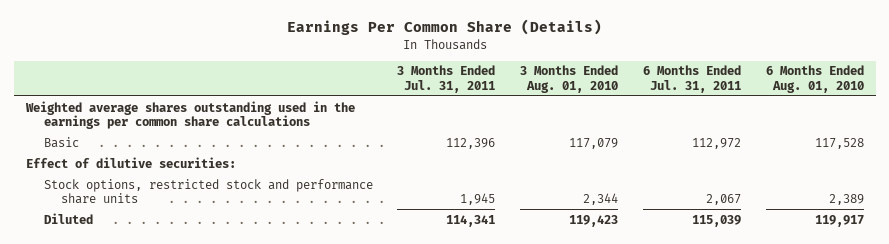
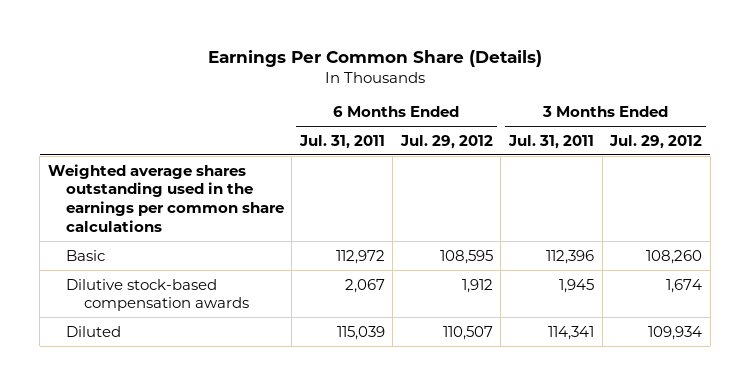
- | 3 Months Ended Jul. 31, 2011 | 3 Months Ended Aug. 01, 2010 | 6 Months Ended Jul. 31, 2011 | 6 Months Ended Aug. 01, 2010
+ | 6 Months Ended Jul. 31, 2011 | 6 Months Ended Jul. 29, 2012 | 3 Months Ended Jul. 31, 2011 | 3 Months Ended Jul. 29, 2012
- Effect of dilutive securities:
- Stock options, restricted stock and performance share units | 1,945 | 2,344 | 2,067 | 2,389
+ Dilutive stock-based compensation awards | 2,067 | 1,912 | 1,945 | 1,674

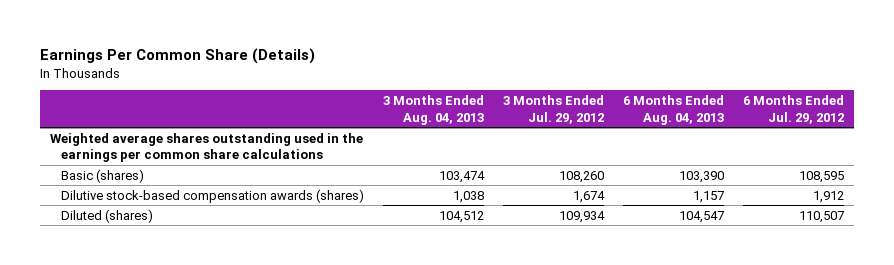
- | 6 Months Ended Jul. 31, 2011 | 6 Months Ended Jul. 29, 2012 | 3 Months Ended Jul. 31, 2011 | 3 Months Ended Jul. 29, 2012
+ | 3 Months Ended Aug. 04, 2013 | 3 Months Ended Jul. 29, 2012 | 6 Months Ended Aug. 04, 2013 | 6 Months Ended Jul. 29, 2012
- Basic | 112,972 | 108,595 | 112,396 | 108,260
- Dilutive stock-based compensation awards | 2,067 | 1,912 | 1,945 | 1,674
- Diluted | 115,039 | 110,507 | 114,341 | 109,934
+ Basic (shares) | 103,474 | 108,260 | 103,390 | 108,595
+ Dilutive stock-based compensation awards (shares) | 1,038 | 1,674 | 1,157 | 1,912
+ Diluted (shares) | 104,512 | 109,934 | 104,547 | 110,507

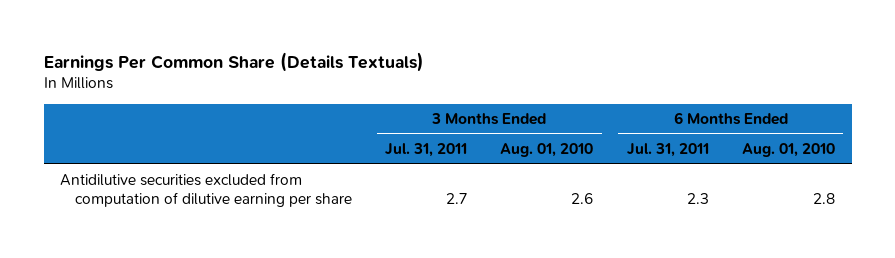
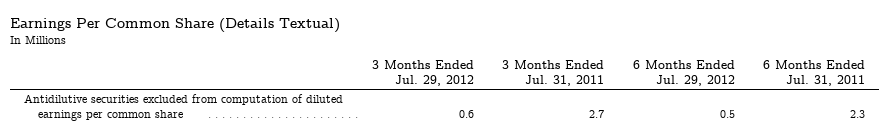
- Earnings Per Common Share (Details Textuals)
+ Earnings Per Common Share (Details Textual)
- | 3 Months Ended Jul. 31, 2011 | 3 Months Ended Aug. 01, 2010 | 6 Months Ended Jul. 31, 2011 | 6 Months Ended Aug. 01, 2010
+ | 3 Months Ended Jul. 29, 2012 | 3 Months Ended Jul. 31, 2011 | 6 Months Ended Jul. 29, 2012 | 6 Months Ended Jul. 31, 2011
- Antidilutive securities excluded from computation of dilutive earning per share | 2.7 | 2.6 | 2.3 | 2.8
+ Antidilutive securities excluded from computation of diluted earnings per common share | 0.6 | 2.7 | 0.5 | 2.3

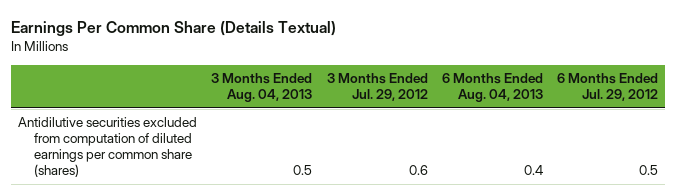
- | 3 Months Ended Jul. 29, 2012 | 3 Months Ended Jul. 31, 2011 | 6 Months Ended Jul. 29, 2012 | 6 Months Ended Jul. 31, 2011
+ | 3 Months Ended Aug. 04, 2013 | 3 Months Ended Jul. 29, 2012 | 6 Months Ended Aug. 04, 2013 | 6 Months Ended Jul. 29, 2012
- Antidilutive securities excluded from computation of diluted earnings per common share | 0.6 | 2.7 | 0.5 | 2.3
+ Antidilutive securities excluded from computation of diluted earnings per common share (shares) | 0.5 | 0.6 | 0.4 | 0.5

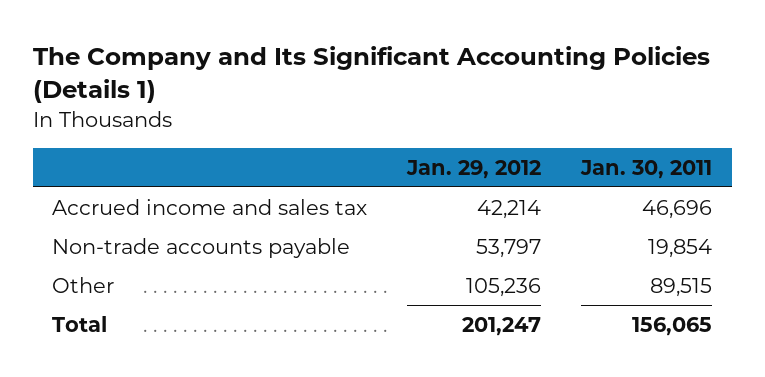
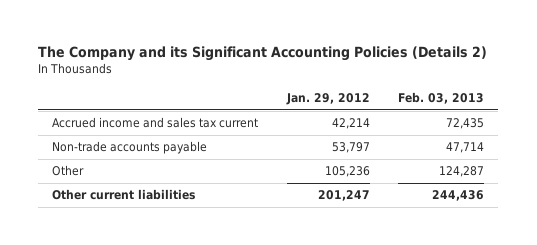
- The Company and Its Significant Accounting Policies (Details 1)
+ The Company and its Significant Accounting Policies (Details 2)
- | Jan. 29, 2012 | Jan. 30, 2011
+ | Jan. 29, 2012 | Feb. 03, 2013
- Accrued income and sales tax | 42,214 | 46,696
+ Accrued income and sales tax current | 42,214 | 72,435
- Total | 201,247 | 156,065
+ Other current liabilities | 201,247 | 244,436

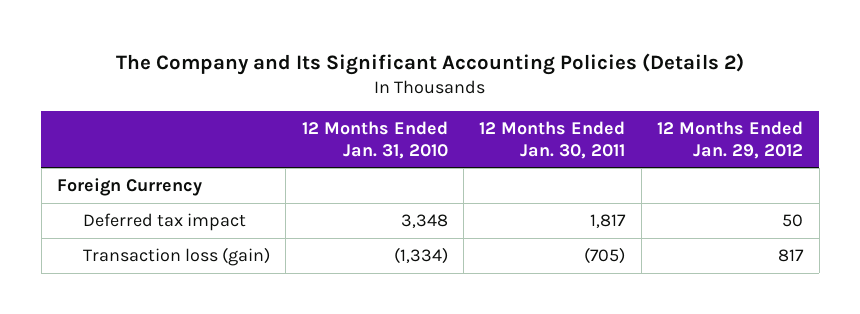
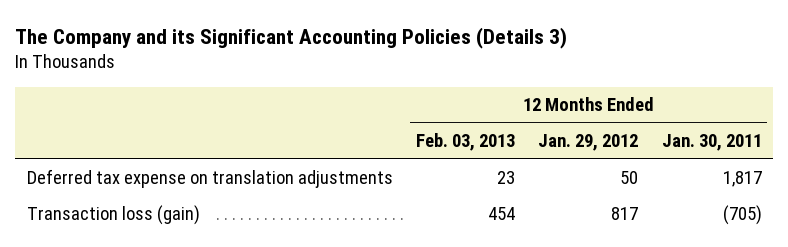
- The Company and Its Significant Accounting Policies (Details 2)
+ The Company and its Significant Accounting Policies (Details 3)
- | 12 Months Ended Jan. 31, 2010 | 12 Months Ended Jan. 30, 2011 | 12 Months Ended Jan. 29, 2012
+ | 12 Months Ended Feb. 03, 2013 | 12 Months Ended Jan. 29, 2012 | 12 Months Ended Jan. 30, 2011
- Foreign Currency
- Deferred tax impact | 3,348 | 1,817 | 50
+ Deferred tax expense on translation adjustments | 23 | 50 | 1,817

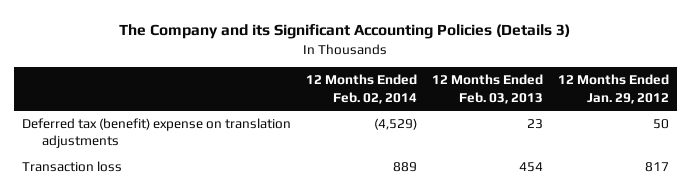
- | 12 Months Ended Feb. 03, 2013 | 12 Months Ended Jan. 29, 2012 | 12 Months Ended Jan. 30, 2011
+ | 12 Months Ended Feb. 02, 2014 | 12 Months Ended Feb. 03, 2013 | 12 Months Ended Jan. 29, 2012
- Deferred tax expense on translation adjustments | 23 | 50 | 1,817
- Transaction loss (gain) | 454 | 817 | (705)
+ Deferred tax (benefit) expense on translation adjustments | (4,529) | 23 | 50
+ Transaction loss | 889 | 454 | 817

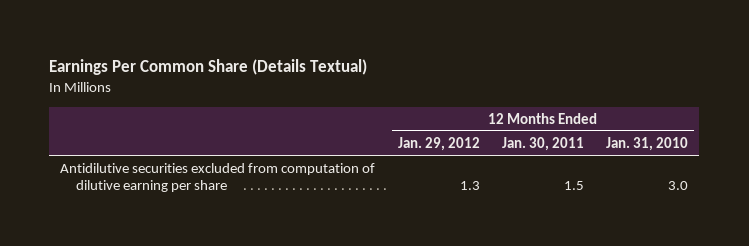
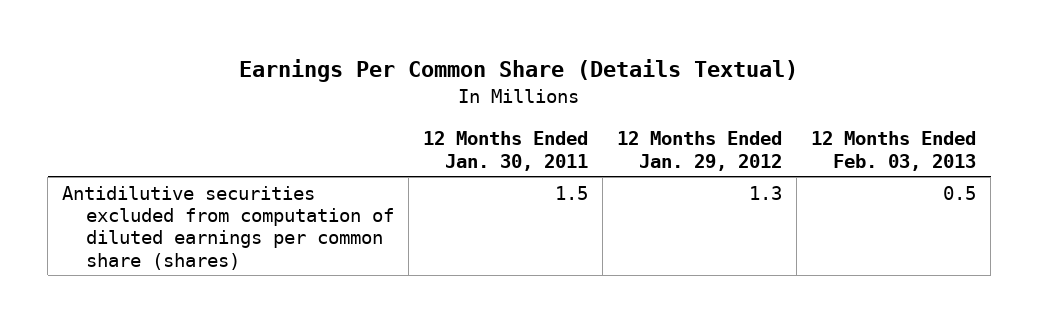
- | 12 Months Ended Jan. 29, 2012 | 12 Months Ended Jan. 30, 2011 | 12 Months Ended Jan. 31, 2010
+ | 12 Months Ended Jan. 30, 2011 | 12 Months Ended Jan. 29, 2012 | 12 Months Ended Feb. 03, 2013
- Antidilutive securities excluded from computation of dilutive earning per share | 1.3 | 1.5 | 3.0
+ Antidilutive securities excluded from computation of diluted earnings per common share (shares) | 1.5 | 1.3 | 0.5

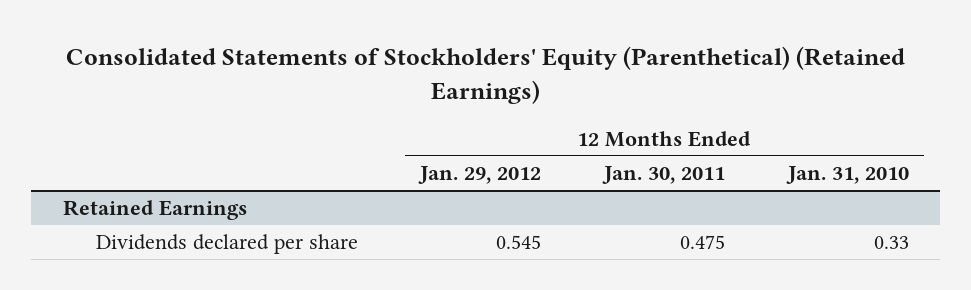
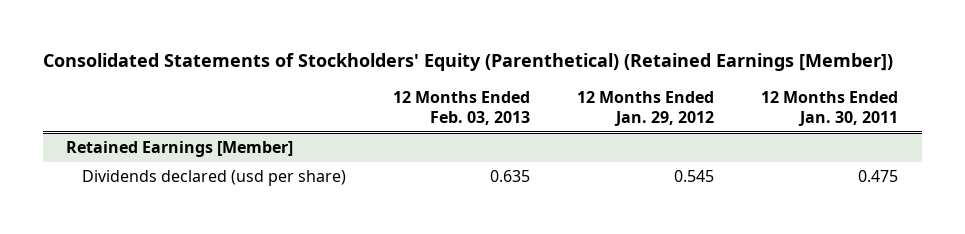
- Consolidated Statements of Stockholders' Equity (Parenthetical) (Retained Earnings)
+ Consolidated Statements of Stockholders' Equity (Parenthetical) (Retained Earnings [Member])
- | 12 Months Ended Jan. 29, 2012 | 12 Months Ended Jan. 30, 2011 | 12 Months Ended Jan. 31, 2010
+ | 12 Months Ended Feb. 03, 2013 | 12 Months Ended Jan. 29, 2012 | 12 Months Ended Jan. 30, 2011
- Retained Earnings
- Dividends declared per share | 0.545 | 0.475 | 0.33
+ Retained Earnings [Member]
+ Dividends declared (usd per share) | 0.635 | 0.545 | 0.475

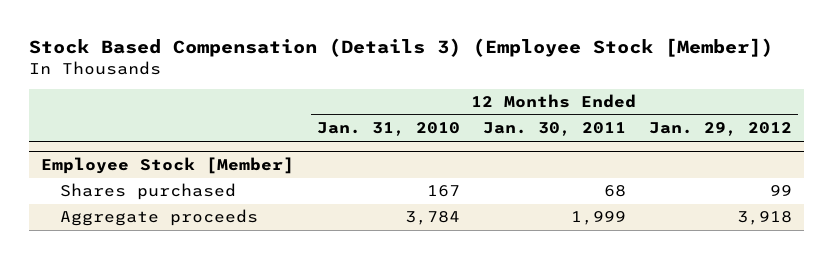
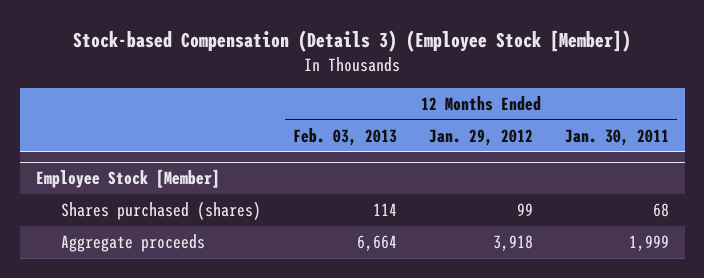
- Stock Based Compensation (Details 3) (Employee Stock [Member])
+ Stock-based Compensation (Details 3) (Employee Stock [Member])
- | 12 Months Ended Jan. 31, 2010 | 12 Months Ended Jan. 30, 2011 | 12 Months Ended Jan. 29, 2012
+ | 12 Months Ended Feb. 03, 2013 | 12 Months Ended Jan. 29, 2012 | 12 Months Ended Jan. 30, 2011
@ Employee Stock [Member]
- Shares purchased | 167 | 68 | 99
+ Shares purchased (shares) | 114 | 99 | 68

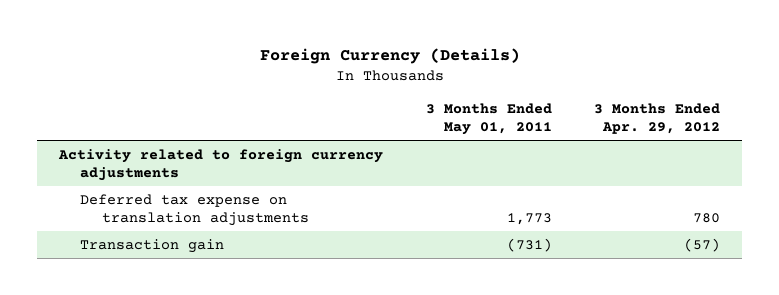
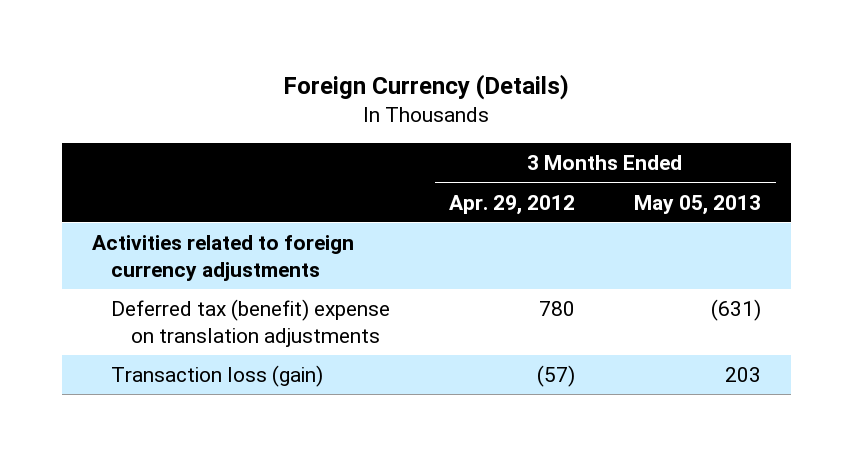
- | 3 Months Ended May 01, 2011 | 3 Months Ended Apr. 29, 2012
+ | 3 Months Ended Apr. 29, 2012 | 3 Months Ended May 05, 2013
- Activity related to foreign currency adjustments
- Deferred tax expense on translation adjustments | 1,773 | 780
- Transaction gain | (731) | (57)
+ Activities related to foreign currency adjustments
+ Deferred tax (benefit) expense on translation adjustments | 780 | (631)
+ Transaction loss (gain) | (57) | 203

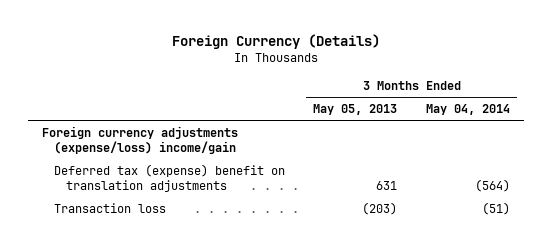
- | 3 Months Ended Apr. 29, 2012 | 3 Months Ended May 05, 2013
+ | 3 Months Ended May 05, 2013 | 3 Months Ended May 04, 2014
- Activities related to foreign currency adjustments
- Deferred tax (benefit) expense on translation adjustments | 780 | (631)
- Transaction loss (gain) | (57) | 203
+ Foreign currency adjustments (expense/loss) income/gain
+ Deferred tax (expense) benefit on translation adjustments | 631 | (564)
+ Transaction loss | (203) | (51)

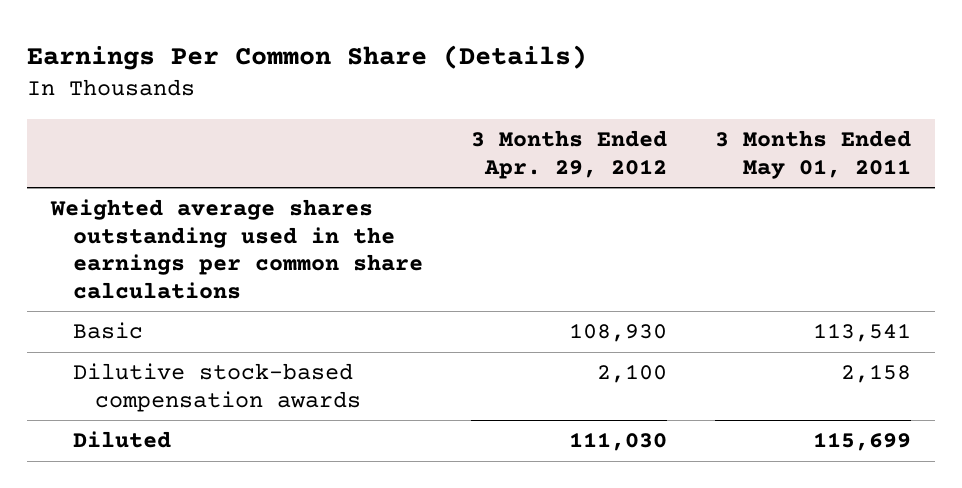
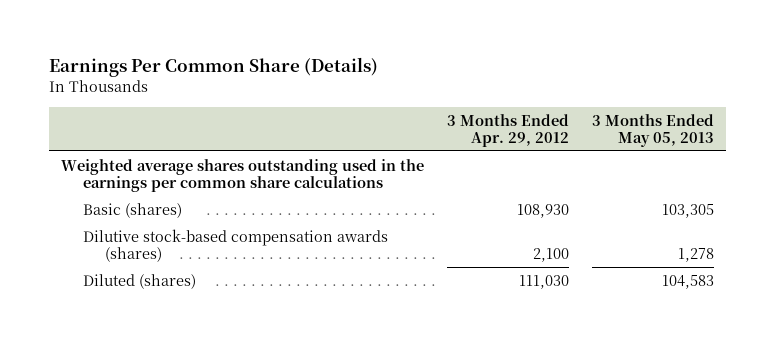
- | 3 Months Ended Apr. 29, 2012 | 3 Months Ended May 01, 2011
+ | 3 Months Ended Apr. 29, 2012 | 3 Months Ended May 05, 2013
- Basic | 108,930 | 113,541
- Dilutive stock-based compensation awards | 2,100 | 2,158
- Diluted | 111,030 | 115,699
+ Basic (shares) | 108,930 | 103,305
+ Dilutive stock-based compensation awards (shares) | 2,100 | 1,278
+ Diluted (shares) | 111,030 | 104,583

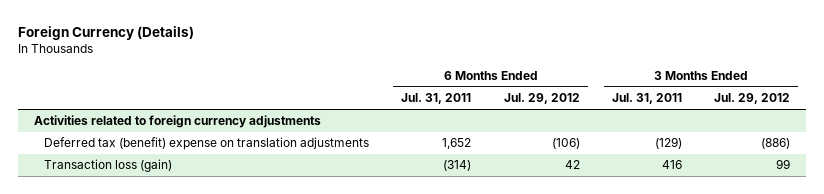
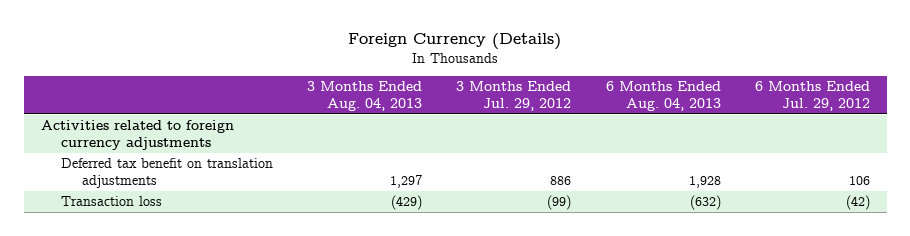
- | 6 Months Ended Jul. 31, 2011 | 6 Months Ended Jul. 29, 2012 | 3 Months Ended Jul. 31, 2011 | 3 Months Ended Jul. 29, 2012
+ | 3 Months Ended Aug. 04, 2013 | 3 Months Ended Jul. 29, 2012 | 6 Months Ended Aug. 04, 2013 | 6 Months Ended Jul. 29, 2012
- Deferred tax (benefit) expense on translation adjustments | 1,652 | (106) | (129) | (886)
- Transaction loss (gain) | (314) | 42 | 416 | 99
+ Deferred tax benefit on translation adjustments | 1,297 | 886 | 1,928 | 106
+ Transaction loss | (429) | (99) | (632) | (42)

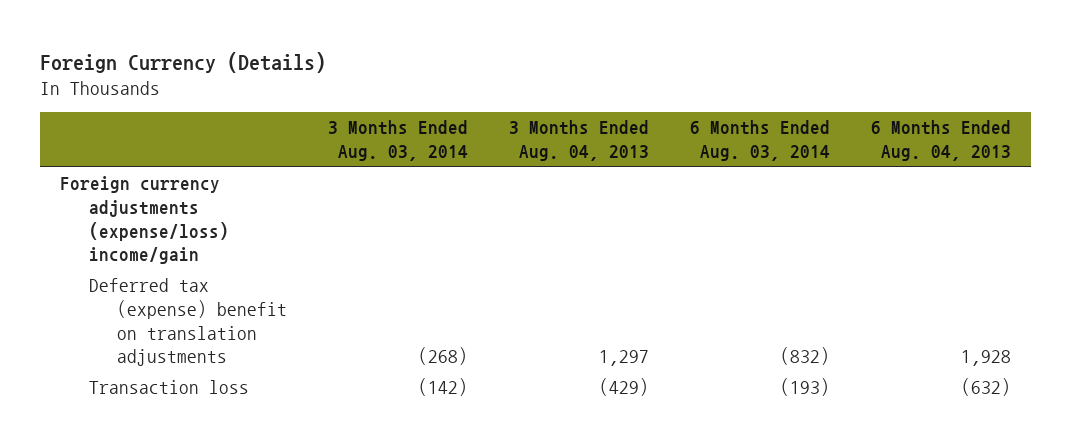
- | 3 Months Ended Aug. 04, 2013 | 3 Months Ended Jul. 29, 2012 | 6 Months Ended Aug. 04, 2013 | 6 Months Ended Jul. 29, 2012
+ | 3 Months Ended Aug. 03, 2014 | 3 Months Ended Aug. 04, 2013 | 6 Months Ended Aug. 03, 2014 | 6 Months Ended Aug. 04, 2013
- Activities related to foreign currency adjustments
- Deferred tax benefit on translation adjustments | 1,297 | 886 | 1,928 | 106
+ Foreign currency adjustments (expense/loss) income/gain
+ Deferred tax (expense) benefit on translation adjustments | (268) | 1,297 | (832) | 1,928

